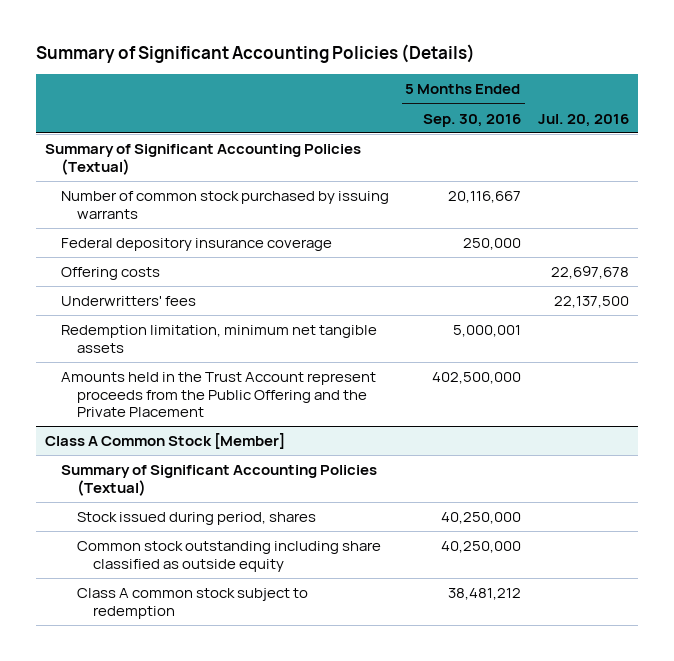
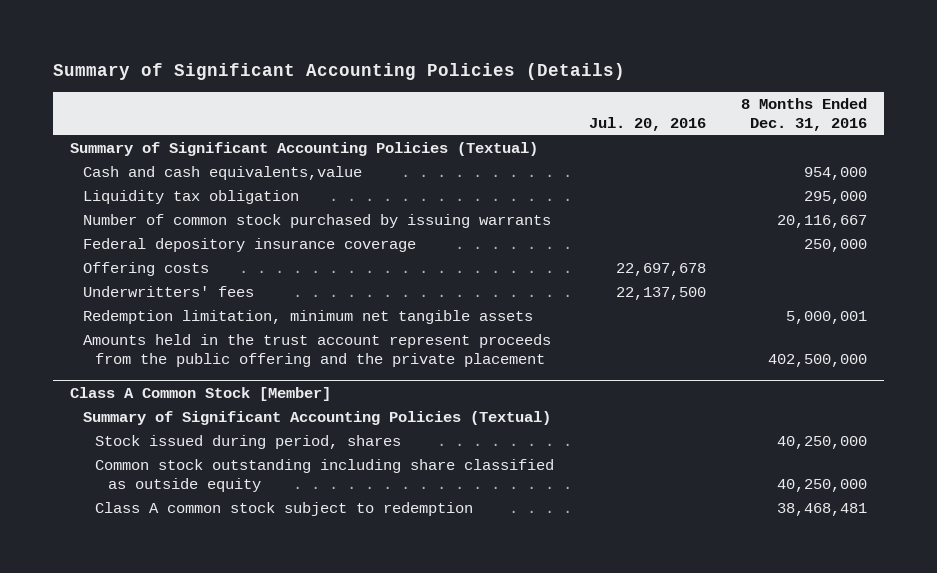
- | 5 Months Ended Sep. 30, 2016 | Jul. 20, 2016
+ | Jul. 20, 2016 | 8 Months Ended Dec. 31, 2016
+ Cash and cash equivalents,value | | 954,000
+ Liquidity tax obligation | | 295,000
- Amounts held in the Trust Account represent proceeds from the Public Offering and the Private Placement | 402,500,000 |
+ Amounts held in the trust account represent proceeds from the public offering and the private placement | | 402,500,000

